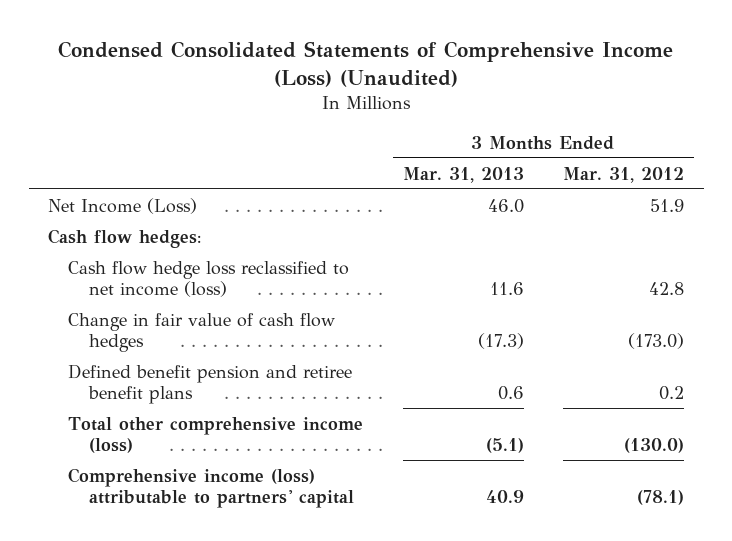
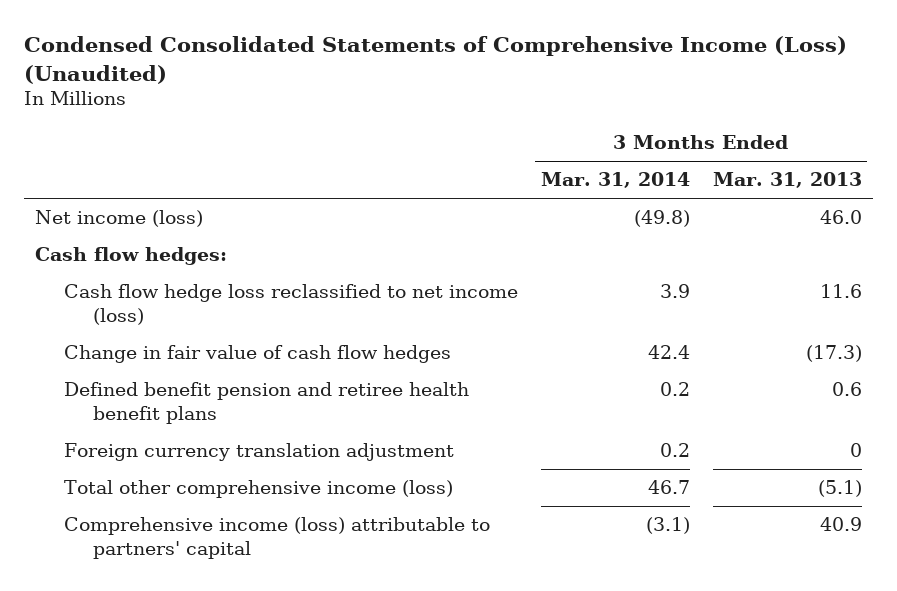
- | 3 Months Ended Mar. 31, 2013 | 3 Months Ended Mar. 31, 2012
+ | 3 Months Ended Mar. 31, 2014 | 3 Months Ended Mar. 31, 2013
- Net Income (Loss) | 46.0 | 51.9
+ Net income (loss) | (49.8) | 46.0
- Defined benefit pension and retiree benefit plans | 0.6 | 0.2
+ Defined benefit pension and retiree health benefit plans | 0.2 | 0.6
+ Foreign currency translation adjustment | 0.2 | 0

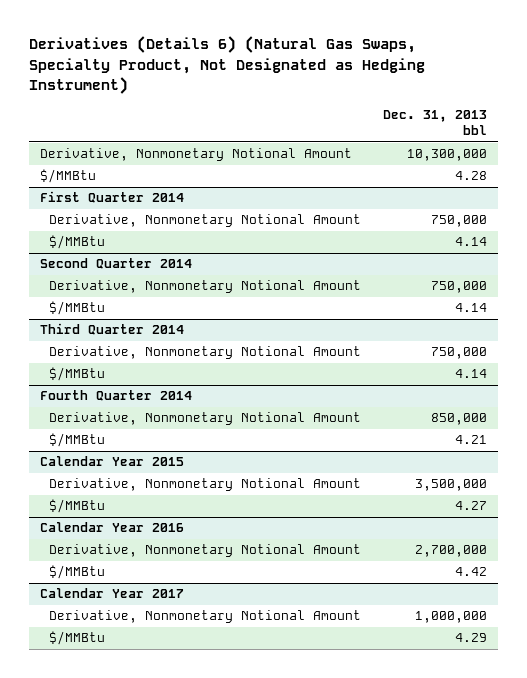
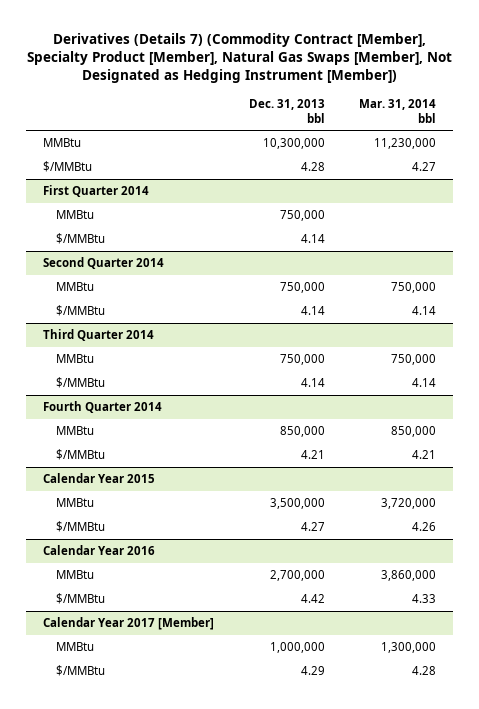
- Derivatives (Details 6) (Natural Gas Swaps, Specialty Product, Not Designated as Hedging Instrument)
+ Derivatives (Details 7) (Commodity Contract [Member], Specialty Product [Member], Natural Gas Swaps [Member], Not Designated as Hedging Instrument [Member])
- | Dec. 31, 2013 bbl
+ | Dec. 31, 2013 bbl | Mar. 31, 2014 bbl
- Derivative, Nonmonetary Notional Amount | 10,300,000
+ MMBtu | 10,300,000 | 11,230,000
@ First Quarter 2014
- Derivative, Nonmonetary Notional Amount | 750,000
+ MMBtu | 750,000 |
@ Second Quarter 2014
- Derivative, Nonmonetary Notional Amount | 750,000
+ MMBtu | 750,000 | 750,000
@ Third Quarter 2014
- Derivative, Nonmonetary Notional Amount | 750,000
+ MMBtu | 750,000 | 750,000
@ Fourth Quarter 2014
- Derivative, Nonmonetary Notional Amount | 850,000
+ MMBtu | 850,000 | 850,000
@ Calendar Year 2015
- Derivative, Nonmonetary Notional Amount | 3,500,000
+ MMBtu | 3,500,000 | 3,720,000
@ Calendar Year 2016
- Derivative, Nonmonetary Notional Amount | 2,700,000
+ MMBtu | 2,700,000 | 3,860,000
- Calendar Year 2017
- Derivative, Nonmonetary Notional Amount | 1,000,000
+ Calendar Year 2017 [Member]
+ MMBtu | 1,000,000 | 1,300,000

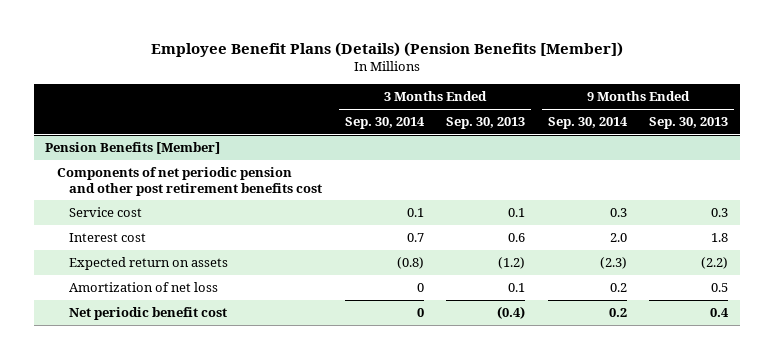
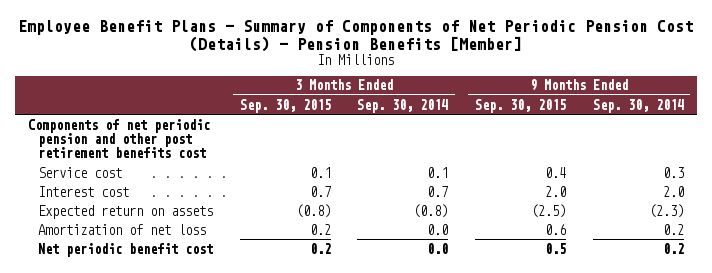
- Employee Benefit Plans (Details) (Pension Benefits [Member])
+ Employee Benefit Plans - Summary of Components of Net Periodic Pension Cost (Details) - Pension Benefits [Member]
- | 3 Months Ended Sep. 30, 2014 | 3 Months Ended Sep. 30, 2013 | 9 Months Ended Sep. 30, 2014 | 9 Months Ended Sep. 30, 2013
+ | 3 Months Ended Sep. 30, 2015 | 3 Months Ended Sep. 30, 2014 | 9 Months Ended Sep. 30, 2015 | 9 Months Ended Sep. 30, 2014
- Pension Benefits [Member]
- Amortization of net loss | 0 | 0.1 | 0.2 | 0.5
- Net periodic benefit cost | 0 | (0.4) | 0.2 | 0.4
+ Amortization of net loss | 0.2 | 0.0 | 0.6 | 0.2
+ Net periodic benefit cost | 0.2 | 0.0 | 0.5 | 0.2

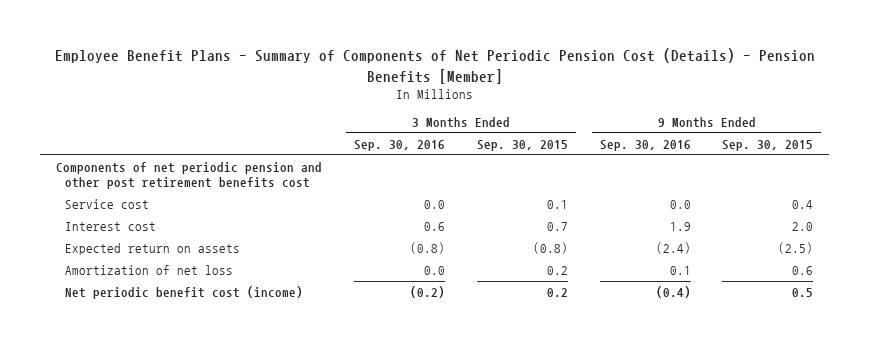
- | 3 Months Ended Sep. 30, 2015 | 3 Months Ended Sep. 30, 2014 | 9 Months Ended Sep. 30, 2015 | 9 Months Ended Sep. 30, 2014
+ | 3 Months Ended Sep. 30, 2016 | 3 Months Ended Sep. 30, 2015 | 9 Months Ended Sep. 30, 2016 | 9 Months Ended Sep. 30, 2015
- Net periodic benefit cost | 0.2 | 0.0 | 0.5 | 0.2
+ Net periodic benefit cost (income) | (0.2) | 0.2 | (0.4) | 0.5

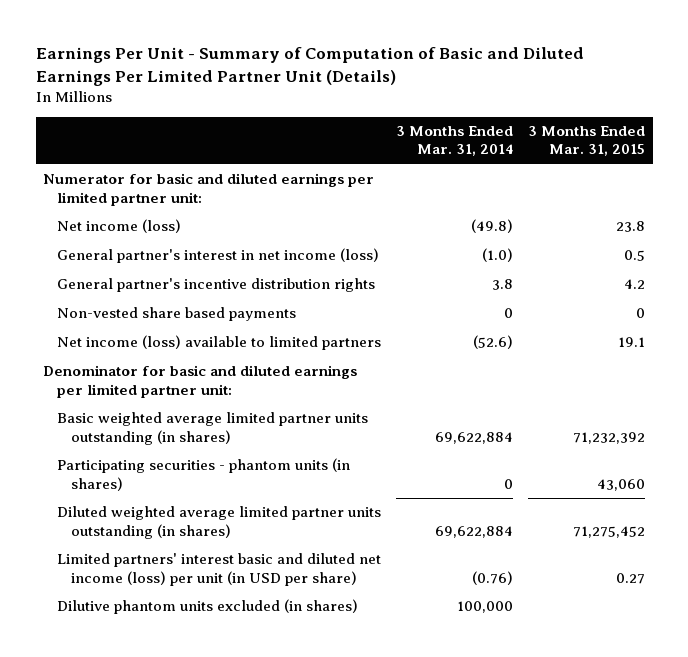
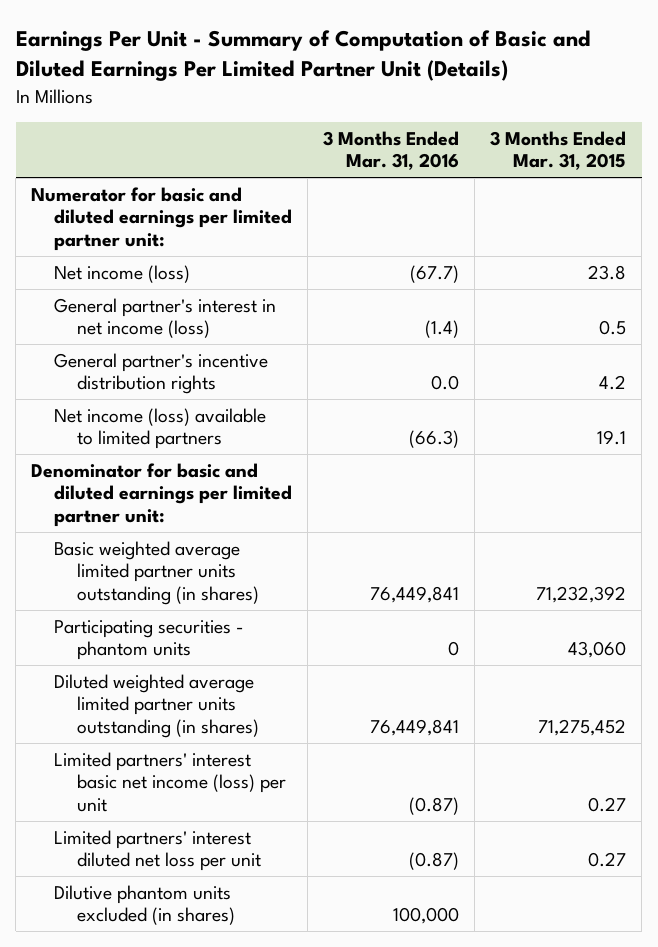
- | 3 Months Ended Mar. 31, 2014 | 3 Months Ended Mar. 31, 2015
+ | 3 Months Ended Mar. 31, 2016 | 3 Months Ended Mar. 31, 2015
- Non-vested share based payments | 0 | 0
- Participating securities - phantom units (in shares) | 0 | 43,060
+ Participating securities - phantom units | 0 | 43,060
- Limited partners' interest basic and diluted net income (loss) per unit (in USD per share) | (0.76) | 0.27
+ Limited partners' interest basic net income (loss) per unit | (0.87) | 0.27
+ Limited partners' interest diluted net loss per unit | (0.87) | 0.27

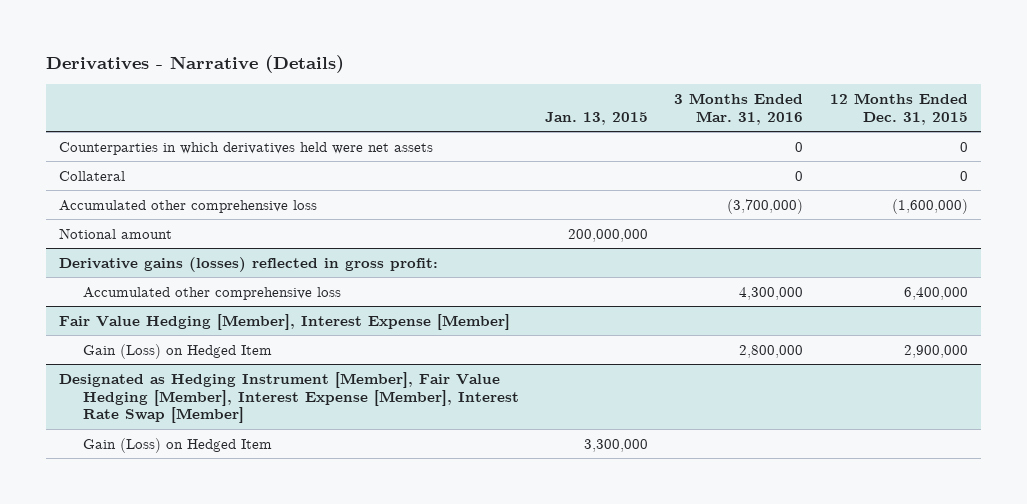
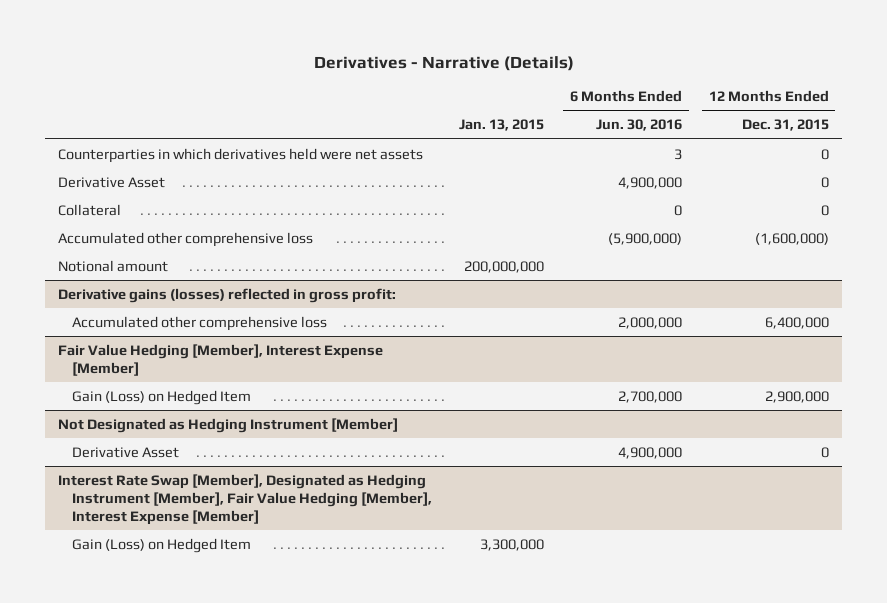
- | Jan. 13, 2015 | 3 Months Ended Mar. 31, 2016 | 12 Months Ended Dec. 31, 2015
+ | Jan. 13, 2015 | 6 Months Ended Jun. 30, 2016 | 12 Months Ended Dec. 31, 2015
+ Derivative Asset | | 4,900,000 | 0
- Designated as Hedging Instrument [Member], Fair Value Hedging [Member], Interest Expense [Member], Interest Rate Swap [Member]
+ Not Designated as Hedging Instrument [Member]
+ Derivative Asset | | 4,900,000 | 0
+ Interest Rate Swap [Member], Designated as Hedging Instrument [Member], Fair Value Hedging [Member], Interest Expense [Member]

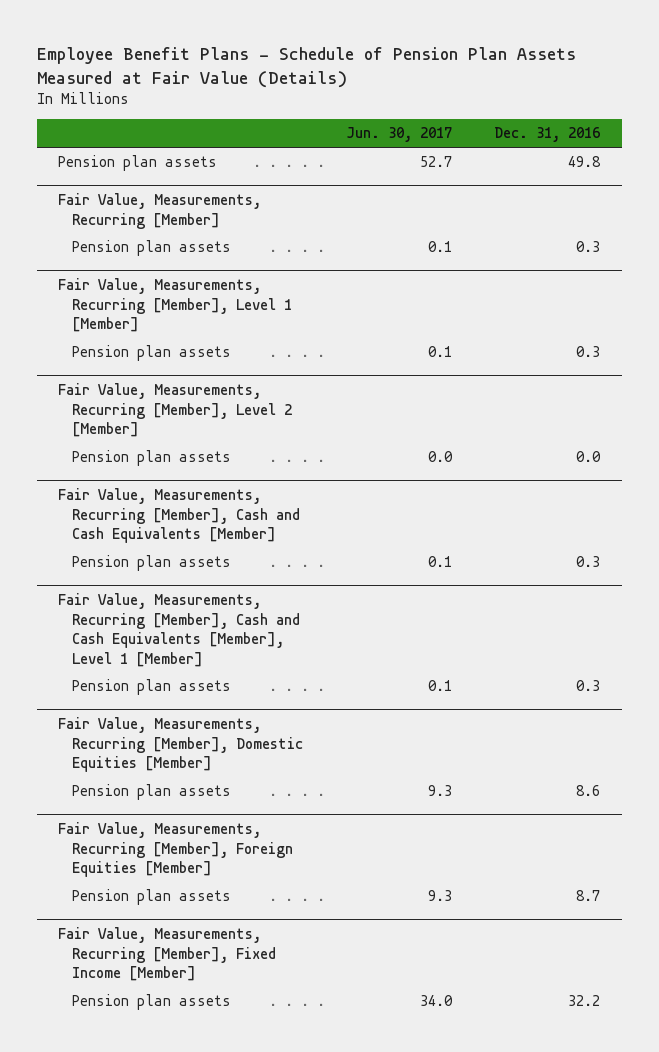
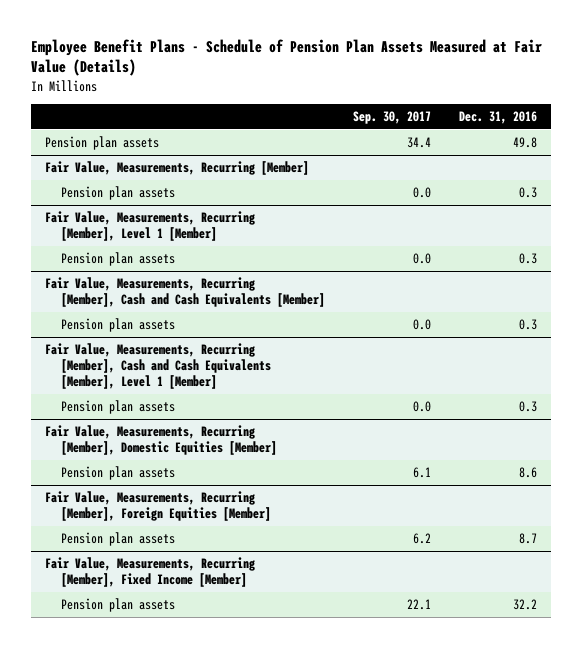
- | Jun. 30, 2017 | Dec. 31, 2016
+ | Sep. 30, 2017 | Dec. 31, 2016
- Fair Value, Measurements, Recurring [Member], Level 2 [Member]
- Pension plan assets | 0.0 | 0.0

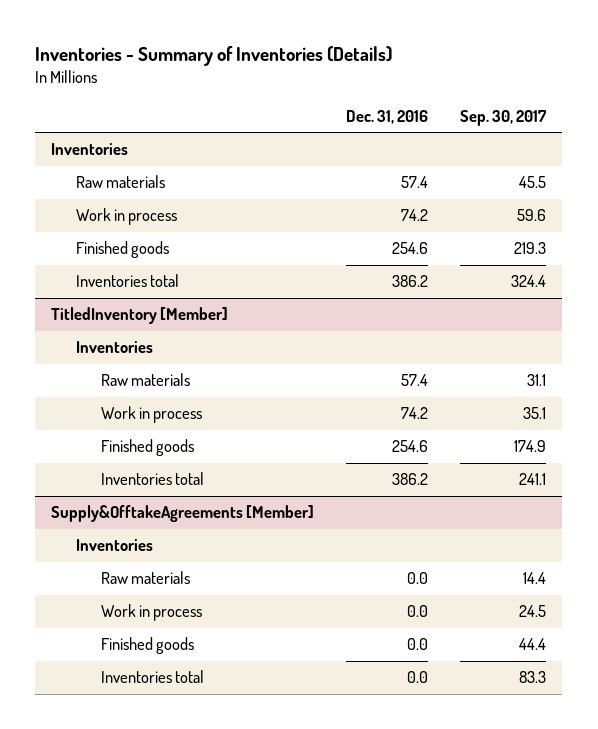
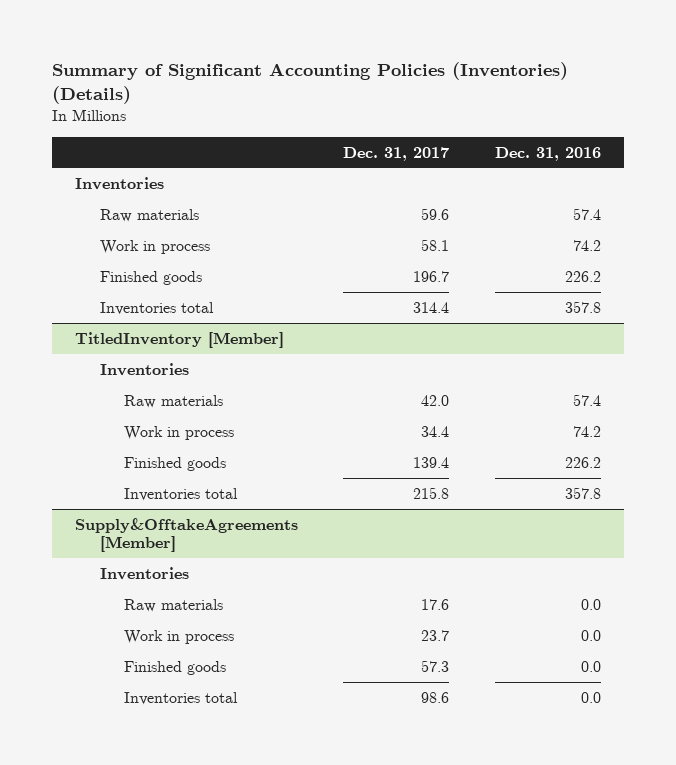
- Inventories - Summary of Inventories (Details)
+ Summary of Significant Accounting Policies (Inventories) (Details)
- | Dec. 31, 2016 | Sep. 30, 2017
+ | Dec. 31, 2017 | Dec. 31, 2016
- Finished goods | 254.6 | 219.3
- Inventories total | 386.2 | 324.4
+ Finished goods | 196.7 | 226.2
+ Inventories total | 314.4 | 357.8
@ TitledInventory [Member]
- Finished goods | 254.6 | 174.9
- Inventories total | 386.2 | 241.1
+ Finished goods | 139.4 | 226.2
+ Inventories total | 215.8 | 357.8

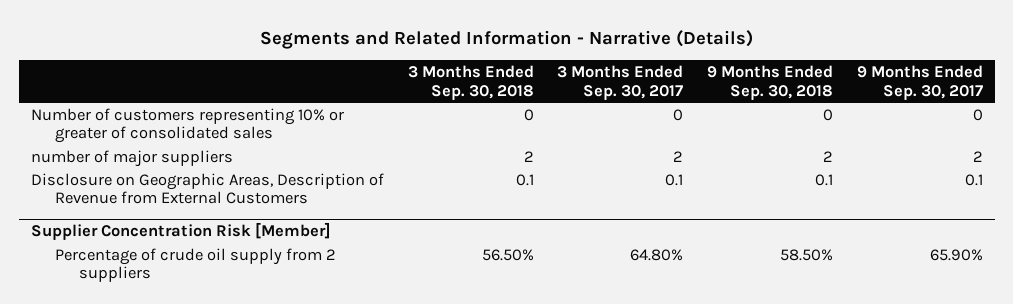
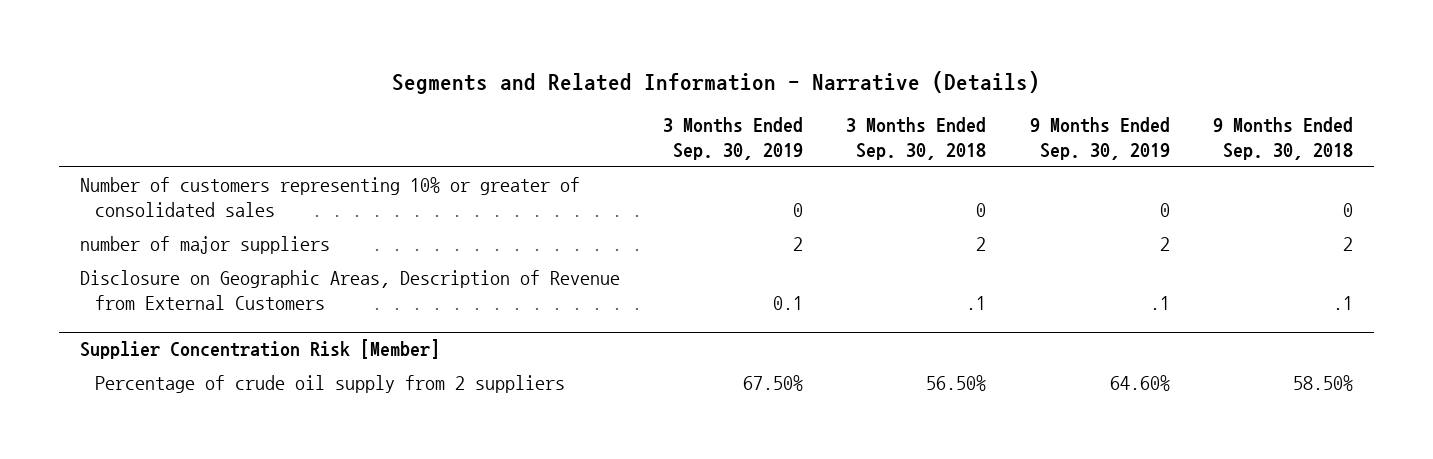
- | 3 Months Ended Sep. 30, 2018 | 3 Months Ended Sep. 30, 2017 | 9 Months Ended Sep. 30, 2018 | 9 Months Ended Sep. 30, 2017
+ | 3 Months Ended Sep. 30, 2019 | 3 Months Ended Sep. 30, 2018 | 9 Months Ended Sep. 30, 2019 | 9 Months Ended Sep. 30, 2018
- Disclosure on Geographic Areas, Description of Revenue from External Customers | 0.1 | 0.1 | 0.1 | 0.1
+ Disclosure on Geographic Areas, Description of Revenue from External Customers | 0.1 | .1 | .1 | .1

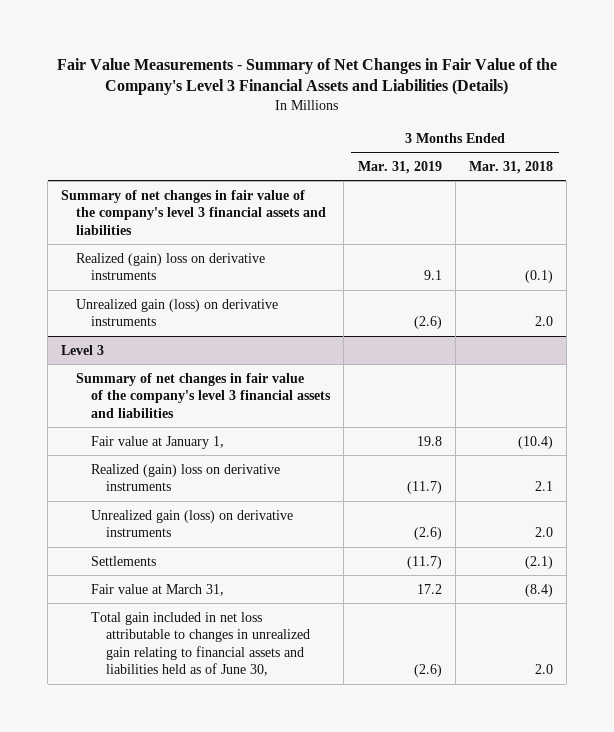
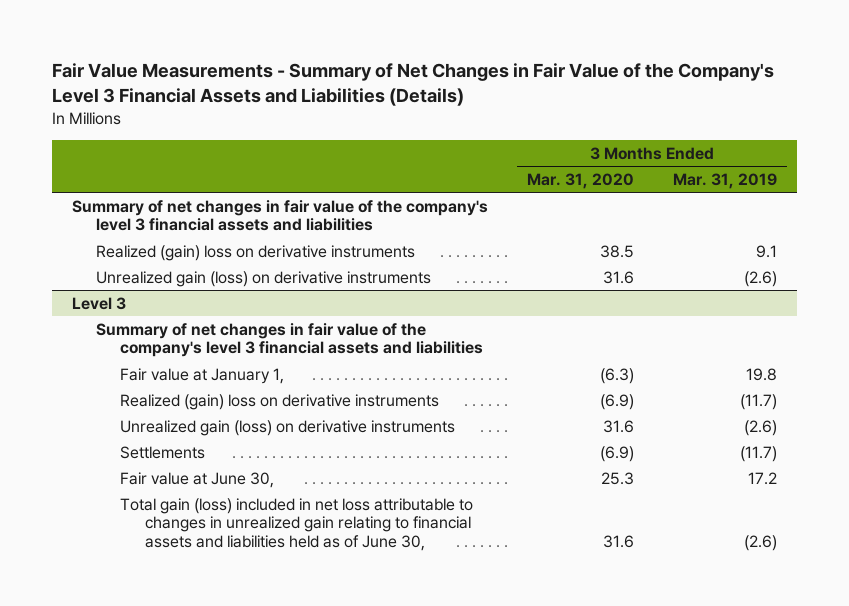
- | 3 Months Ended Mar. 31, 2019 | 3 Months Ended Mar. 31, 2018
+ | 3 Months Ended Mar. 31, 2020 | 3 Months Ended Mar. 31, 2019
@ Level 3
- Fair value at March 31, | 17.2 | (8.4)
- Total gain included in net loss attributable to changes in unrealized gain relating to financial assets and liabilities held as of June 30, | (2.6) | 2.0
+ Fair value at June 30, | 25.3 | 17.2
+ Total gain (loss) included in net loss attributable to changes in unrealized gain relating to financial assets and liabilities held as of June 30, | 31.6 | (2.6)

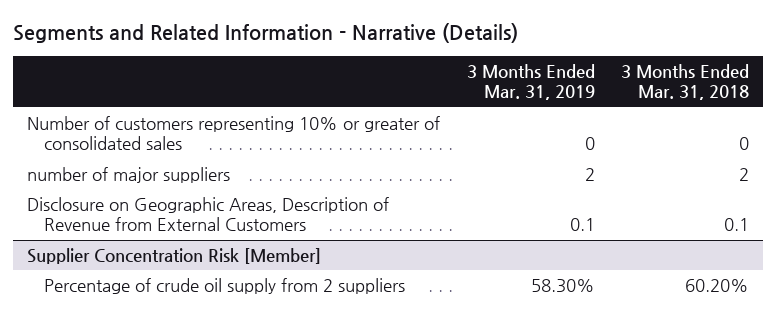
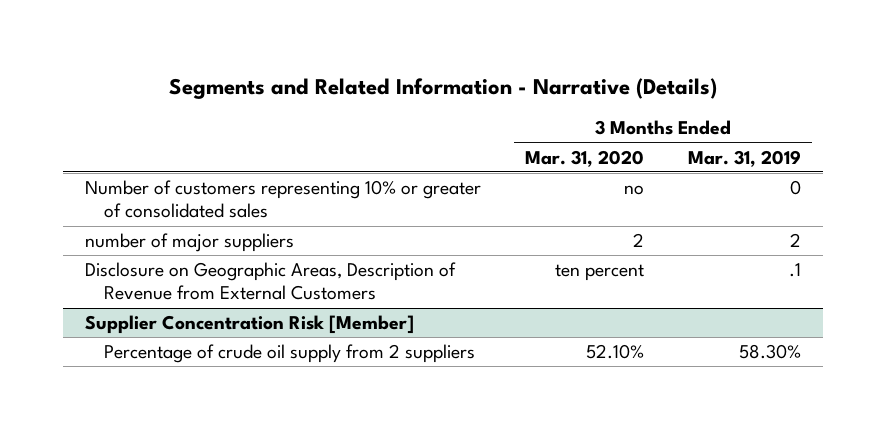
- | 3 Months Ended Mar. 31, 2019 | 3 Months Ended Mar. 31, 2018
+ | 3 Months Ended Mar. 31, 2020 | 3 Months Ended Mar. 31, 2019
- Disclosure on Geographic Areas, Description of Revenue from External Customers | 0.1 | 0.1
+ Disclosure on Geographic Areas, Description of Revenue from External Customers | ten percent | .1

